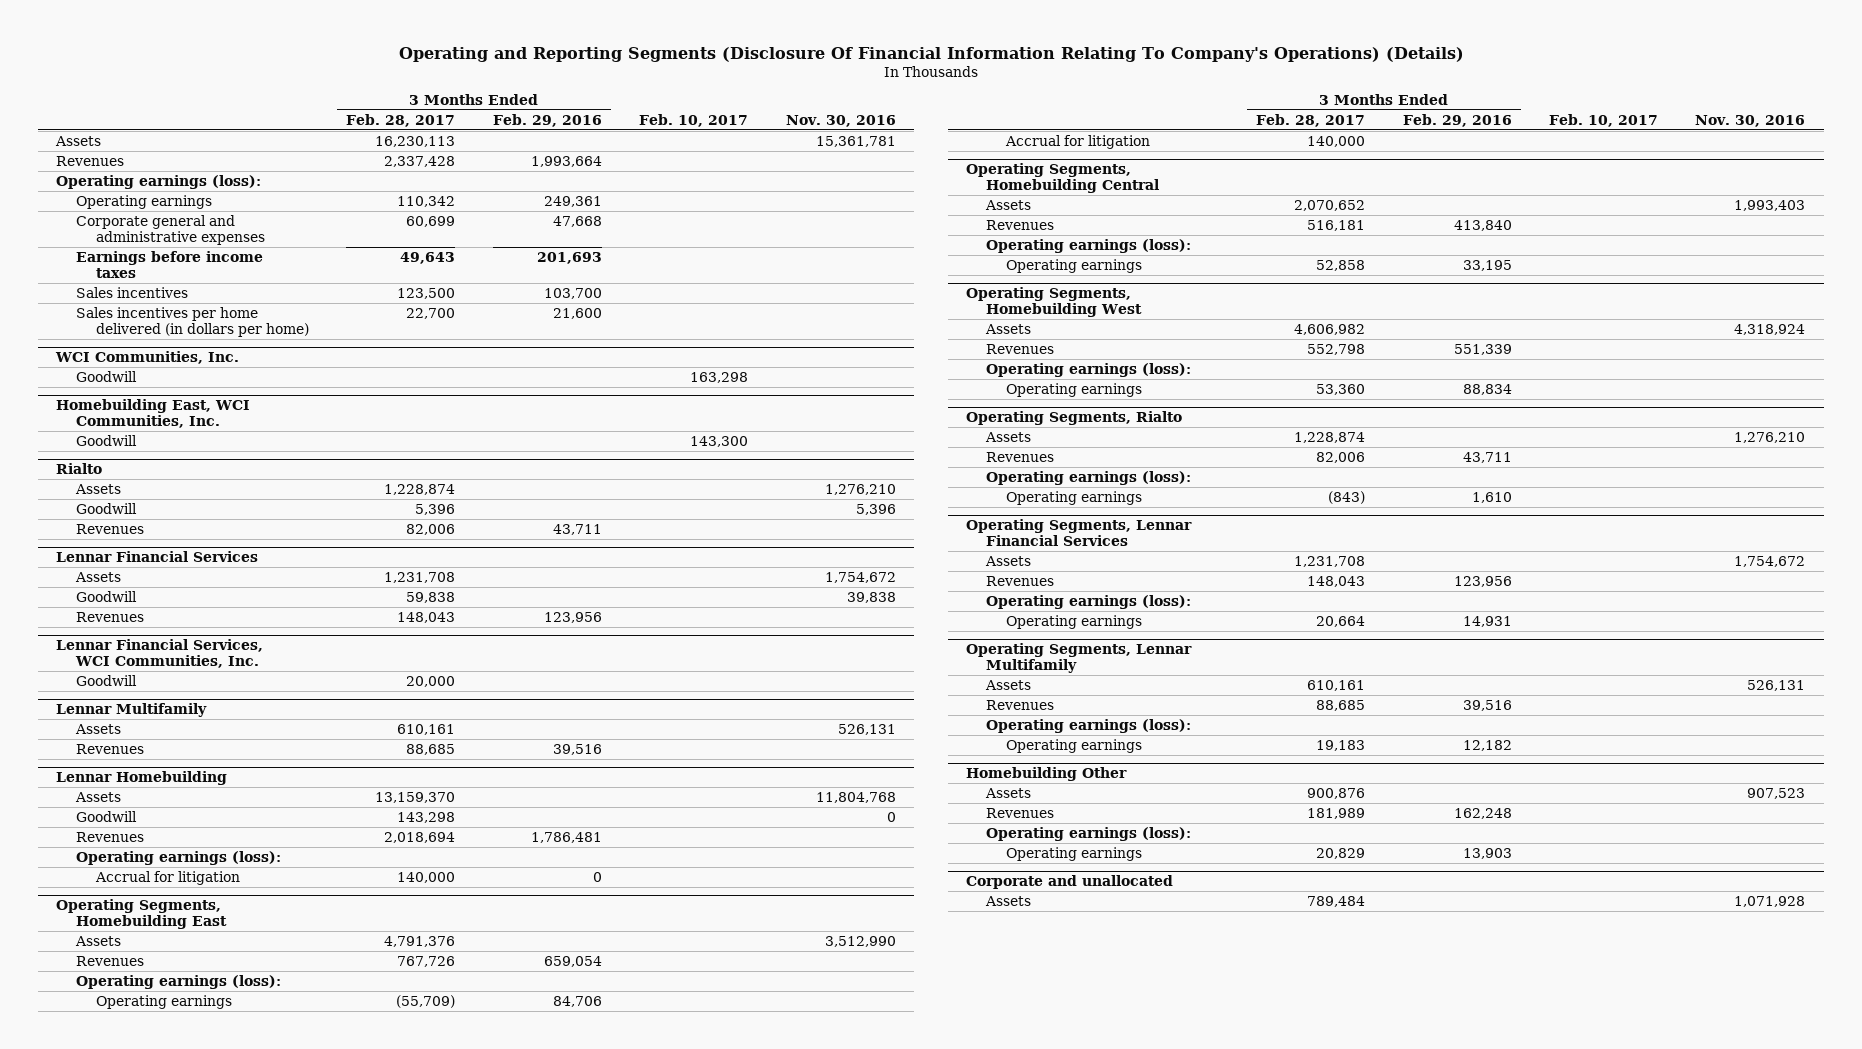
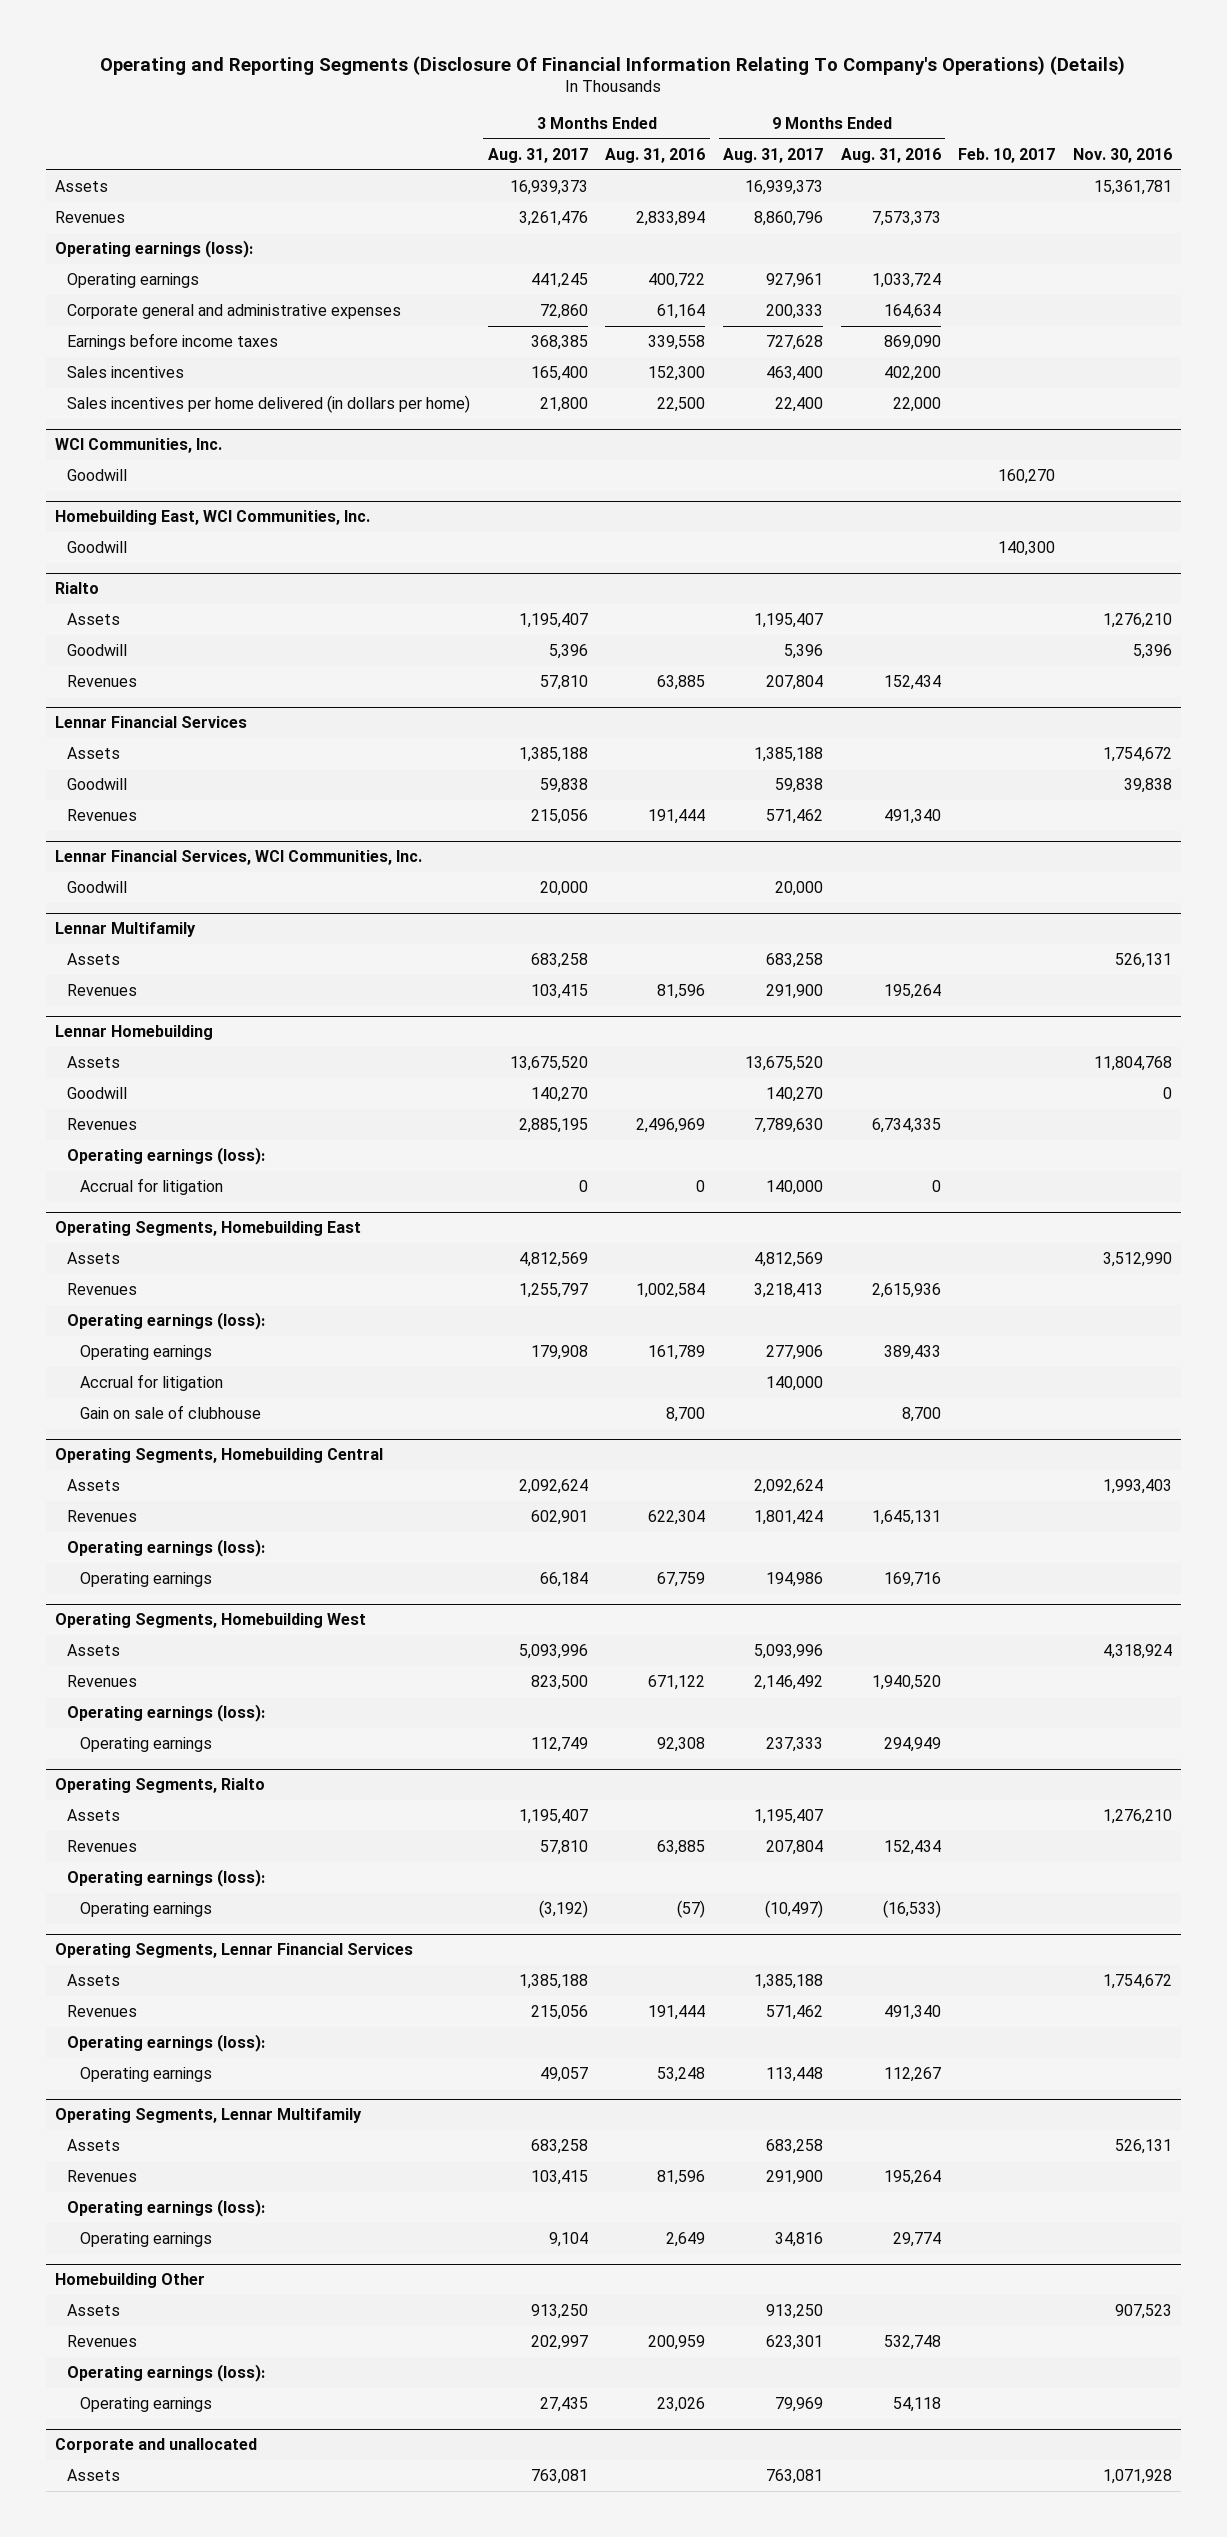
- | 3 Months Ended Feb. 28, 2017 | 3 Months Ended Feb. 29, 2016 | Feb. 10, 2017 | Nov. 30, 2016
+ | 3 Months Ended Aug. 31, 2017 | 3 Months Ended Aug. 31, 2016 | 9 Months Ended Aug. 31, 2017 | 9 Months Ended Aug. 31, 2016 | Feb. 10, 2017 | Nov. 30, 2016
@ WCI Communities, Inc.
- Goodwill | | | 163,298 |
+ Goodwill | | | | | 160,270 |
@ Homebuilding East, WCI Communities, Inc.
- Goodwill | | | 143,300 |
+ Goodwill | | | | | 140,300 |
@ Operating Segments, Homebuilding East
+ Gain on sale of clubhouse | | 8,700 | | 8,700 | |

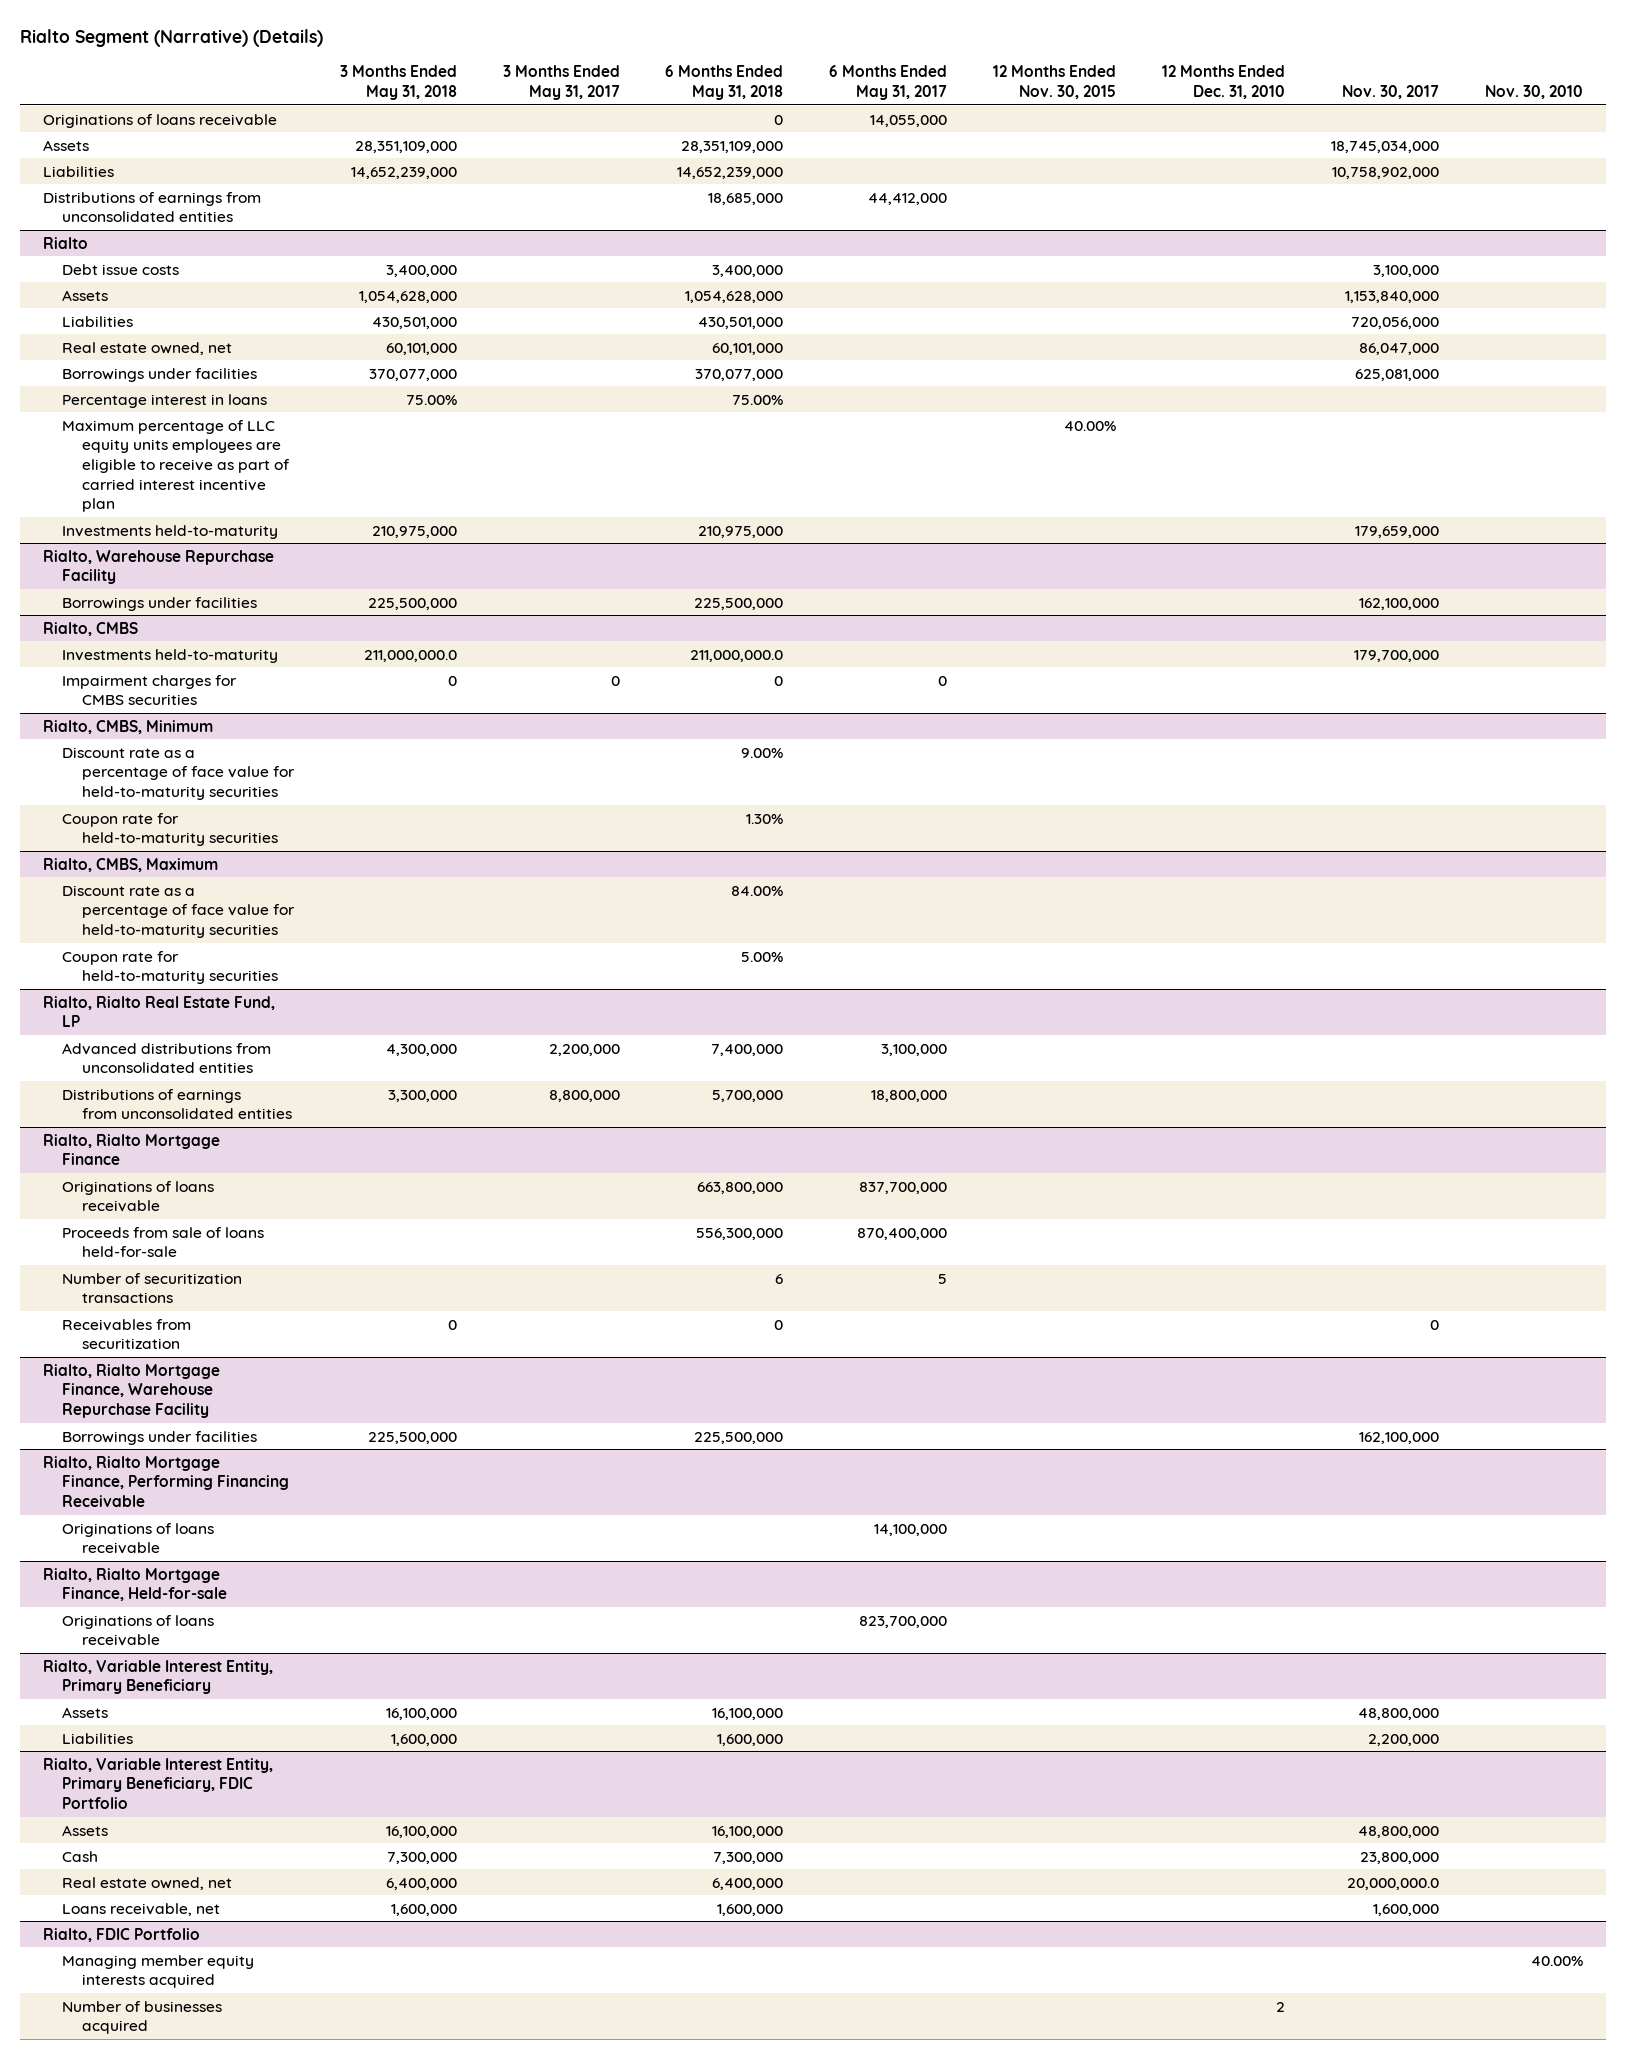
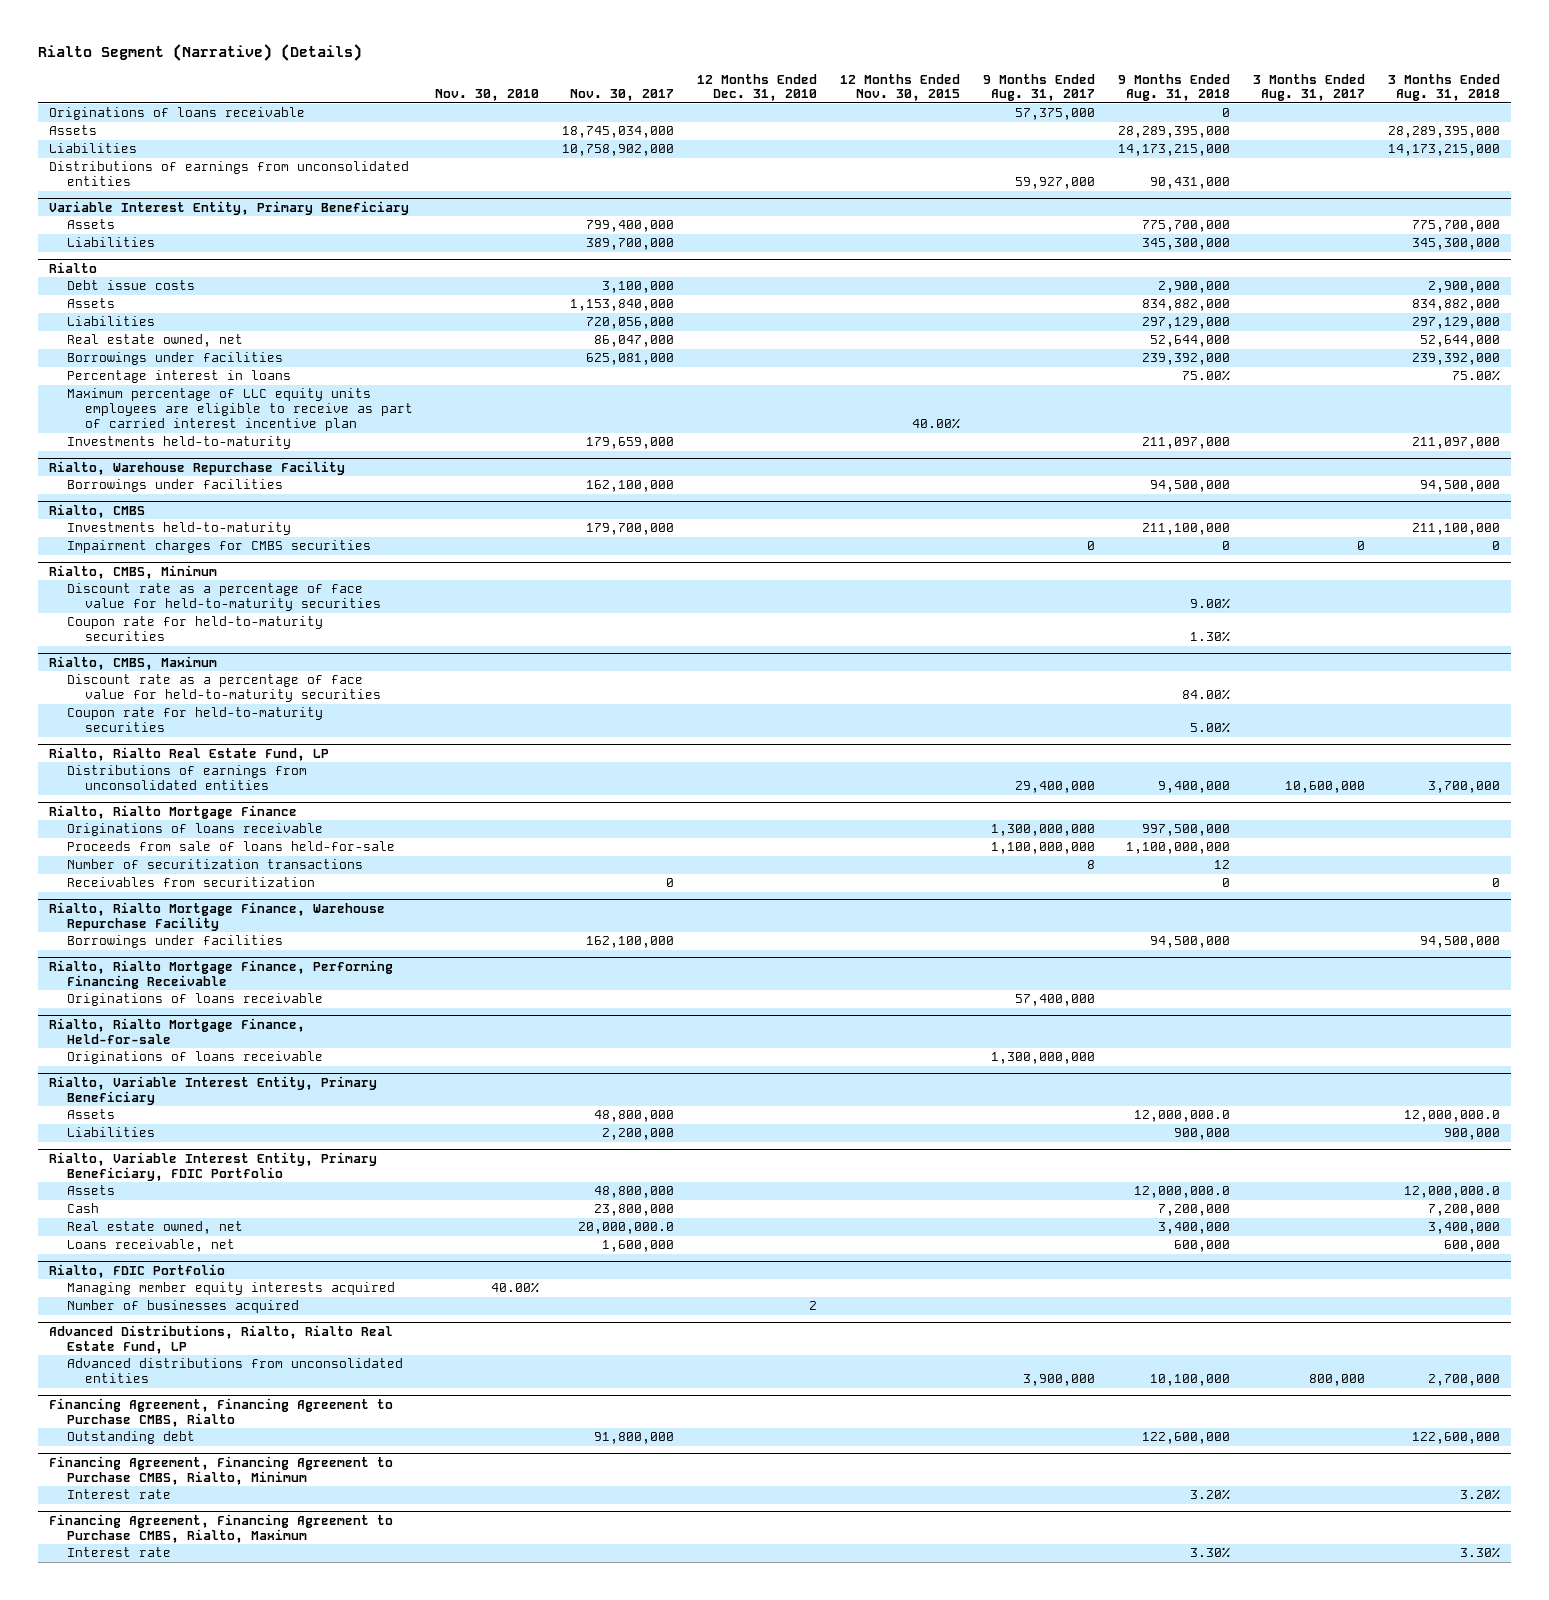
- | 3 Months Ended May 31, 2018 | 3 Months Ended May 31, 2017 | 6 Months Ended May 31, 2018 | 6 Months Ended May 31, 2017 | 12 Months Ended Nov. 30, 2015 | 12 Months Ended Dec. 31, 2010 | Nov. 30, 2017 | Nov. 30, 2010
+ | Nov. 30, 2010 | Nov. 30, 2017 | 12 Months Ended Dec. 31, 2010 | 12 Months Ended Nov. 30, 2015 | 9 Months Ended Aug. 31, 2017 | 9 Months Ended Aug. 31, 2018 | 3 Months Ended Aug. 31, 2017 | 3 Months Ended Aug. 31, 2018
+ Variable Interest Entity, Primary Beneficiary
+ Assets | | 799,400,000 | | | | 775,700,000 | | 775,700,000
+ Liabilities | | 389,700,000 | | | | 345,300,000 | | 345,300,000
@ Rialto, Rialto Real Estate Fund, LP
- Advanced distributions from unconsolidated entities | 4,300,000 | 2,200,000 | 7,400,000 | 3,100,000 | | | |
+ Advanced Distributions, Rialto, Rialto Real Estate Fund, LP
+ Advanced distributions from unconsolidated entities | | | | | 3,900,000 | 10,100,000 | 800,000 | 2,700,000
+ Financing Agreement, Financing Agreement to Purchase CMBS, Rialto
+ Outstanding debt | | 91,800,000 | | | | 122,600,000 | | 122,600,000
+ Financing Agreement, Financing Agreement to Purchase CMBS, Rialto, Minimum
+ Interest rate | | | | | | 3.20% | | 3.20%
+ Financing Agreement, Financing Agreement to Purchase CMBS, Rialto, Maximum
+ Interest rate | | | | | | 3.30% | | 3.30%

